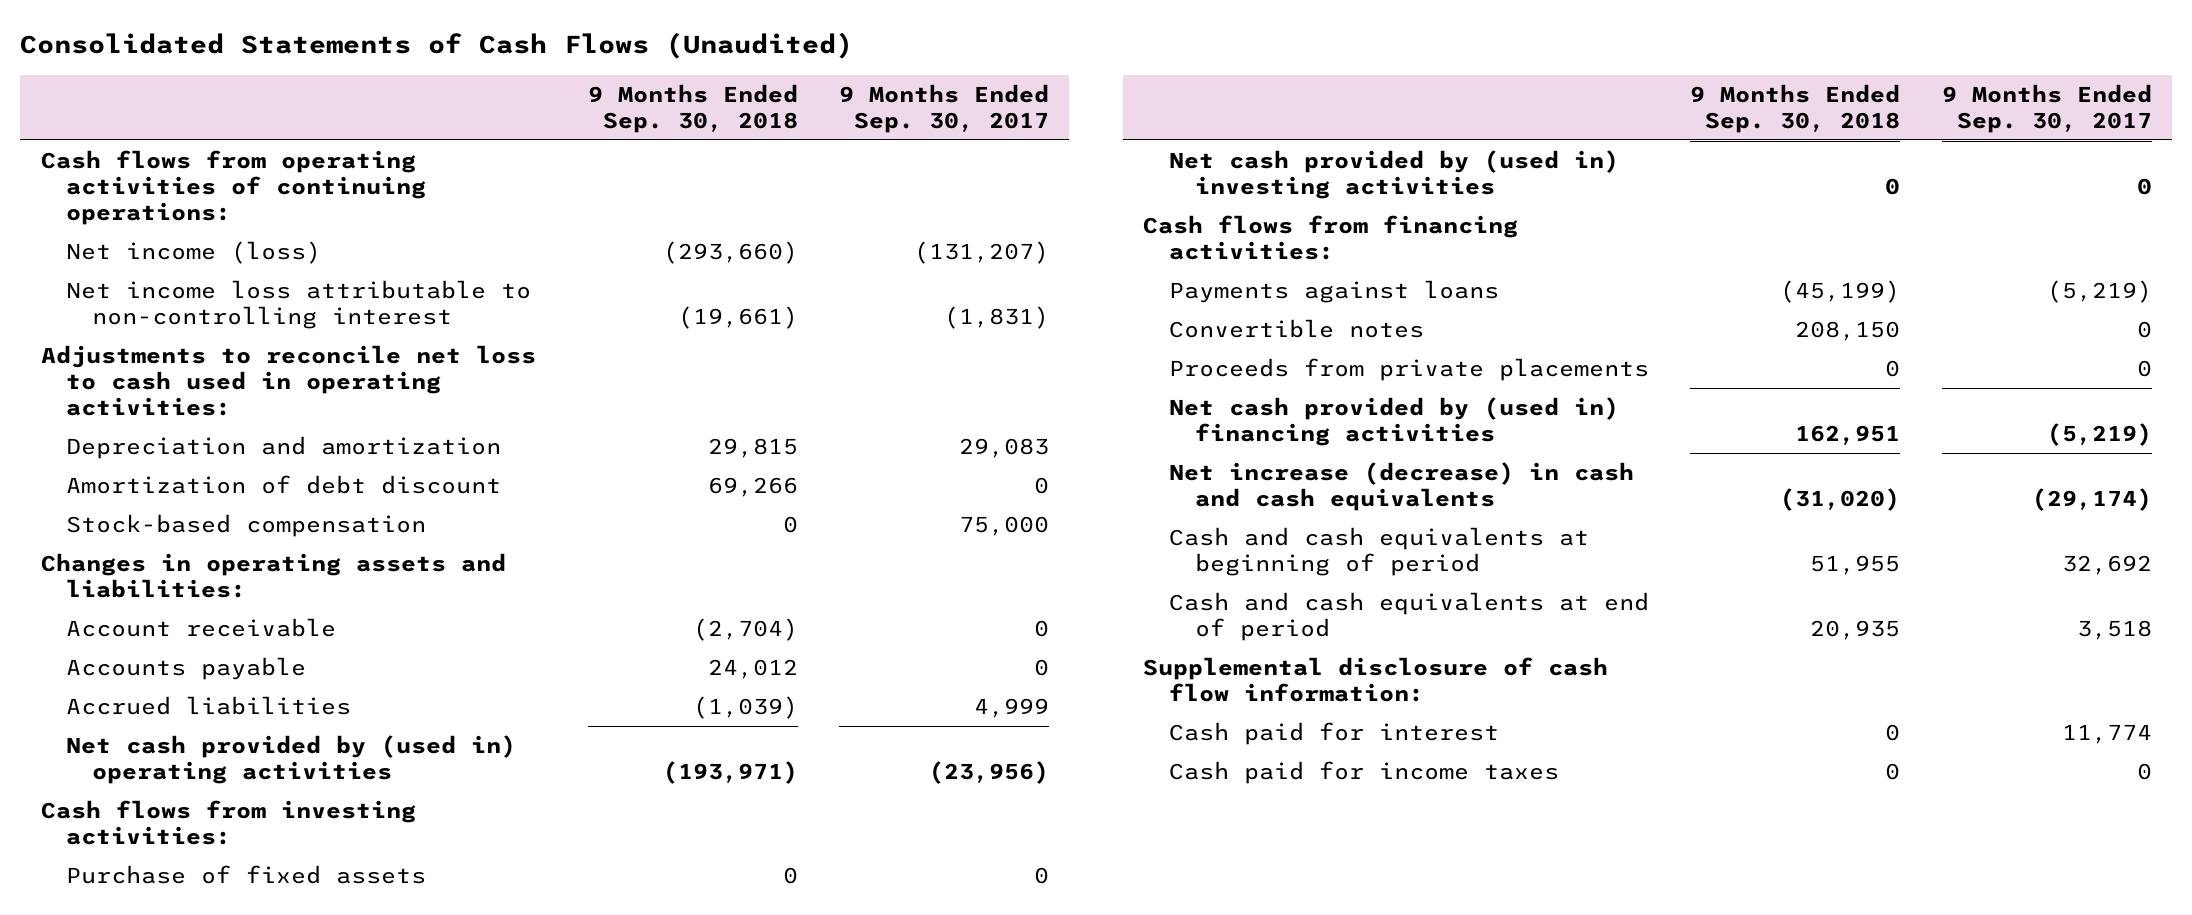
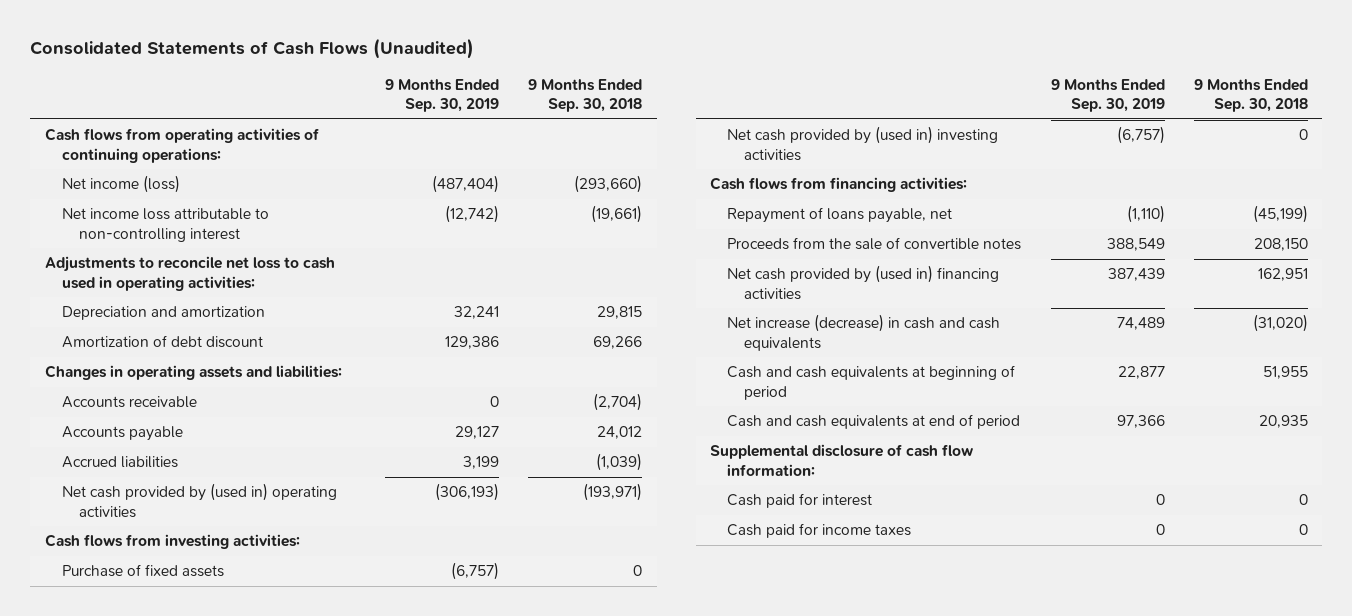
- | 9 Months Ended Sep. 30, 2018 | 9 Months Ended Sep. 30, 2017
+ | 9 Months Ended Sep. 30, 2019 | 9 Months Ended Sep. 30, 2018
- Stock-based compensation | 0 | 75,000
- Account receivable | (2,704) | 0
+ Accounts receivable | 0 | (2,704)
- Payments against loans | (45,199) | (5,219)
- Convertible notes | 208,150 | 0
- Proceeds from private placements | 0 | 0
+ Repayment of loans payable, net | (1,110) | (45,199)
+ Proceeds from the sale of convertible notes | 388,549 | 208,150

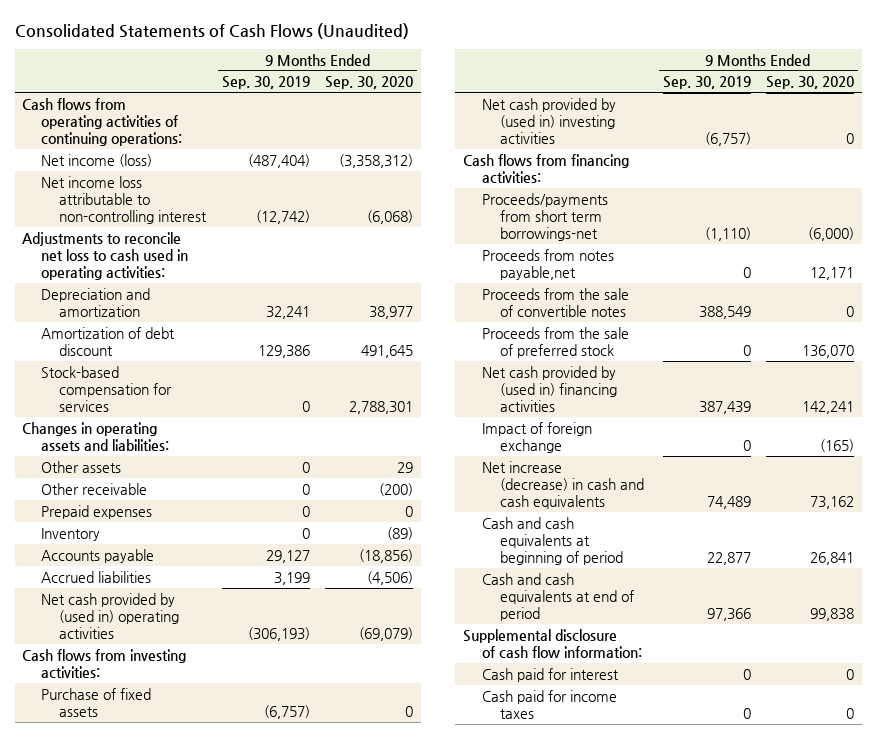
- | 9 Months Ended Sep. 30, 2019 | 9 Months Ended Sep. 30, 2018
+ | 9 Months Ended Sep. 30, 2019 | 9 Months Ended Sep. 30, 2020
+ Stock-based compensation for services | 0 | 2,788,301
- Accounts receivable | 0 | (2,704)
+ Other assets | 0 | 29
+ Other receivable | 0 | (200)
+ Prepaid expenses | 0 | 0
+ Inventory | 0 | (89)
- Repayment of loans payable, net | (1,110) | (45,199)
+ Proceeds/payments from short term borrowings-net | (1,110) | (6,000)
+ Proceeds from notes payable,net | 0 | 12,171
+ Proceeds from the sale of preferred stock | 0 | 136,070
+ Impact of foreign exchange | 0 | (165)

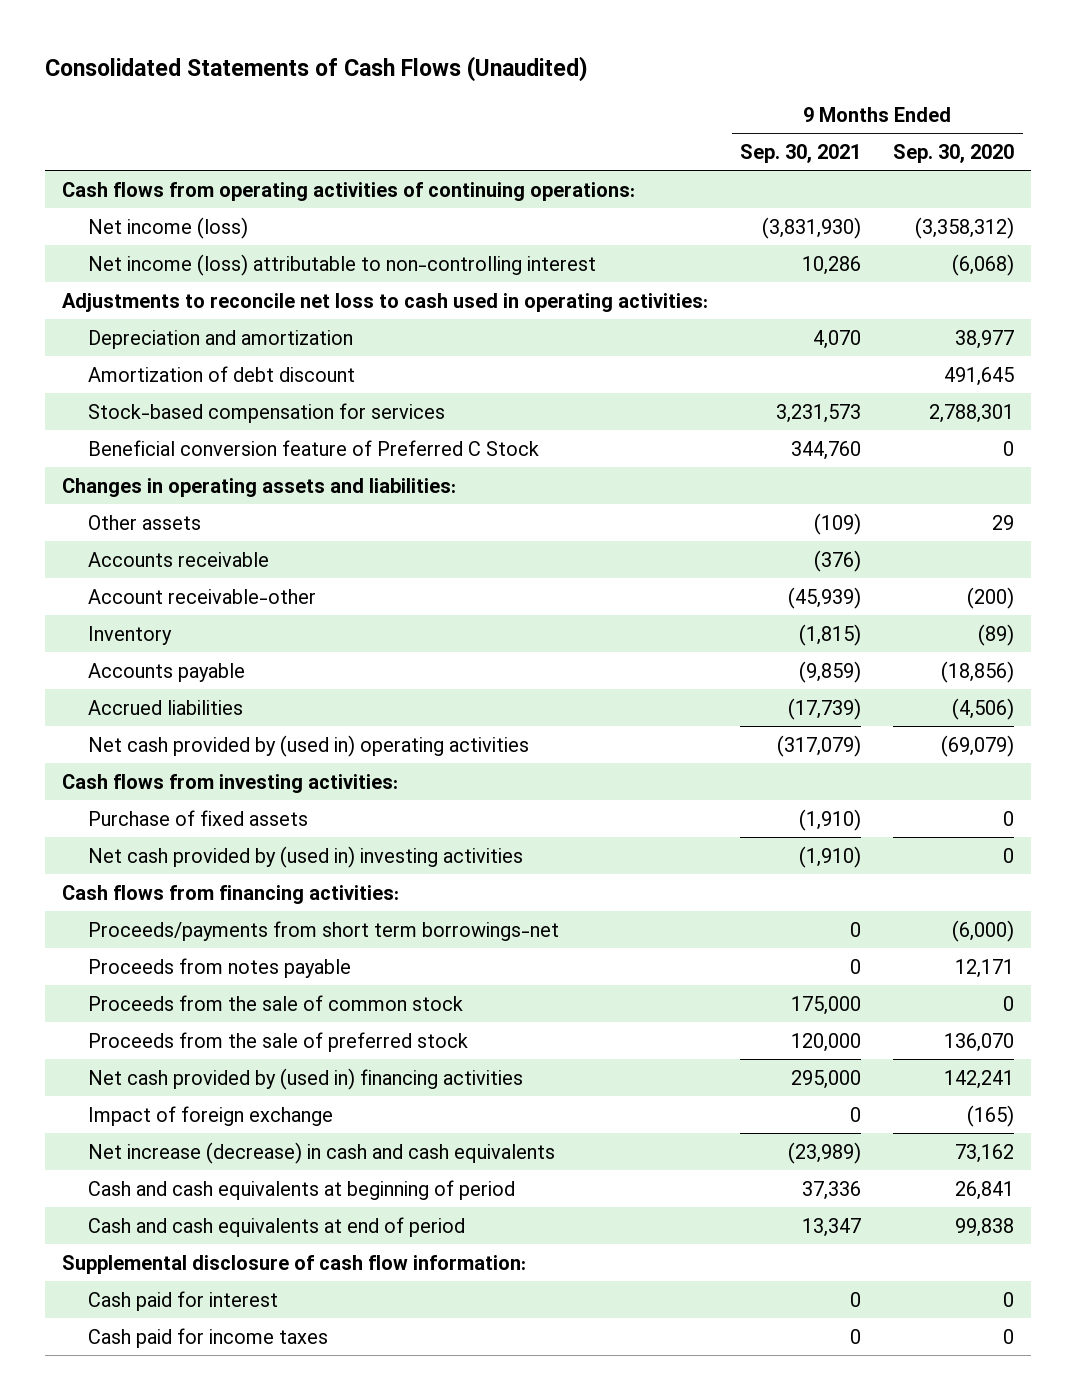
- | 9 Months Ended Sep. 30, 2019 | 9 Months Ended Sep. 30, 2020
+ | 9 Months Ended Sep. 30, 2021 | 9 Months Ended Sep. 30, 2020
- Net income loss attributable to non-controlling interest | (12,742) | (6,068)
+ Net income (loss) attributable to non-controlling interest | 10,286 | (6,068)
+ Beneficial conversion feature of Preferred C Stock | 344,760 | 0
- Other receivable | 0 | (200)
- Prepaid expenses | 0 | 0
+ Accounts receivable | (376) |
+ Account receivable-other | (45,939) | (200)
- Proceeds from notes payable,net | 0 | 12,171
- Proceeds from the sale of convertible notes | 388,549 | 0
+ Proceeds from notes payable | 0 | 12,171
+ Proceeds from the sale of common stock | 175,000 | 0

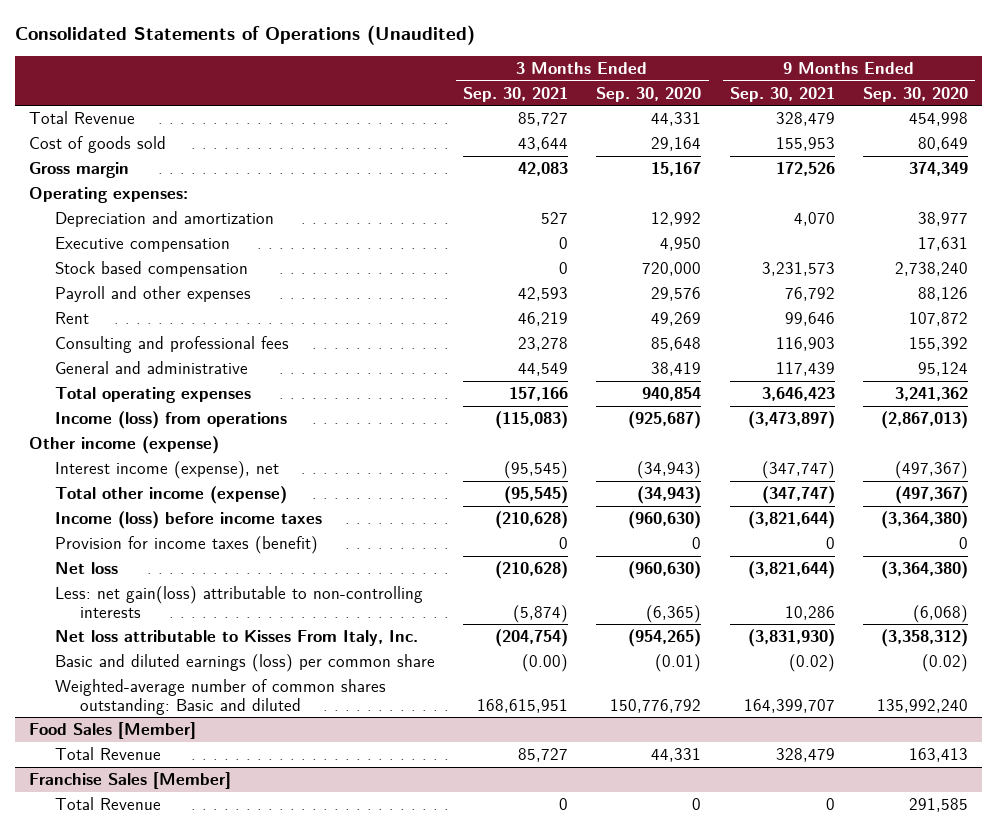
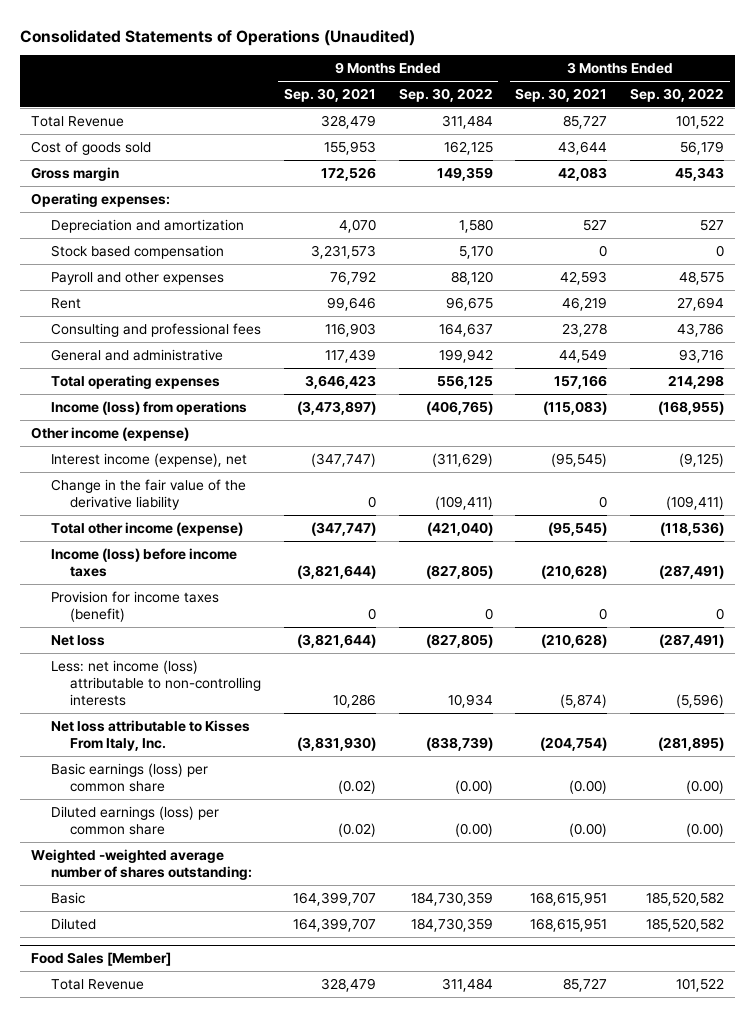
- | 3 Months Ended Sep. 30, 2021 | 3 Months Ended Sep. 30, 2020 | 9 Months Ended Sep. 30, 2021 | 9 Months Ended Sep. 30, 2020
+ | 9 Months Ended Sep. 30, 2021 | 9 Months Ended Sep. 30, 2022 | 3 Months Ended Sep. 30, 2021 | 3 Months Ended Sep. 30, 2022
- Executive compensation | 0 | 4,950 | | 17,631
+ Change in the fair value of the derivative liability | 0 | (109,411) | 0 | (109,411)
- Less: net gain(loss) attributable to non-controlling interests | (5,874) | (6,365) | 10,286 | (6,068)
+ Less: net income (loss) attributable to non-controlling interests | 10,286 | 10,934 | (5,874) | (5,596)
- Basic and diluted earnings (loss) per common share | (0.00) | (0.01) | (0.02) | (0.02)
- Weighted-average number of common shares outstanding: Basic and diluted | 168,615,951 | 150,776,792 | 164,399,707 | 135,992,240
+ Basic earnings (loss) per common share | (0.02) | (0.00) | (0.00) | (0.00)
+ Diluted earnings (loss) per common share | (0.02) | (0.00) | (0.00) | (0.00)
+ Weighted -weighted average number of shares outstanding:
+ Basic | 164,399,707 | 184,730,359 | 168,615,951 | 185,520,582
+ Diluted | 164,399,707 | 184,730,359 | 168,615,951 | 185,520,582
- Franchise Sales [Member]
- Total Revenue | 0 | 0 | 0 | 291,585

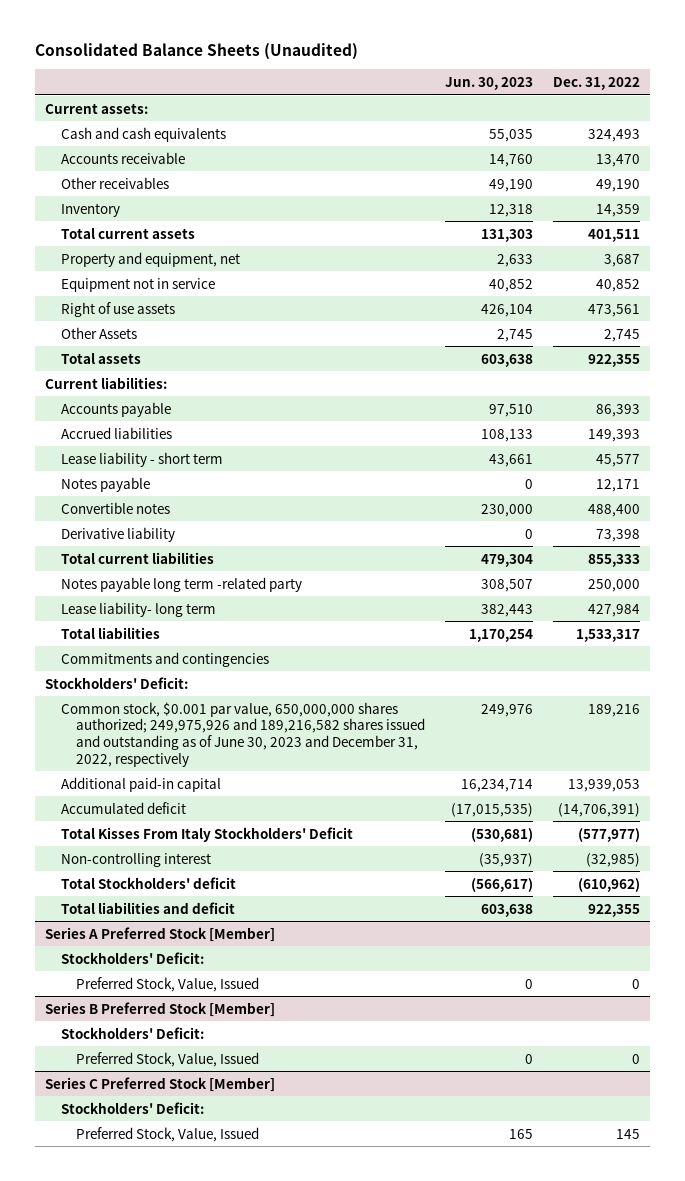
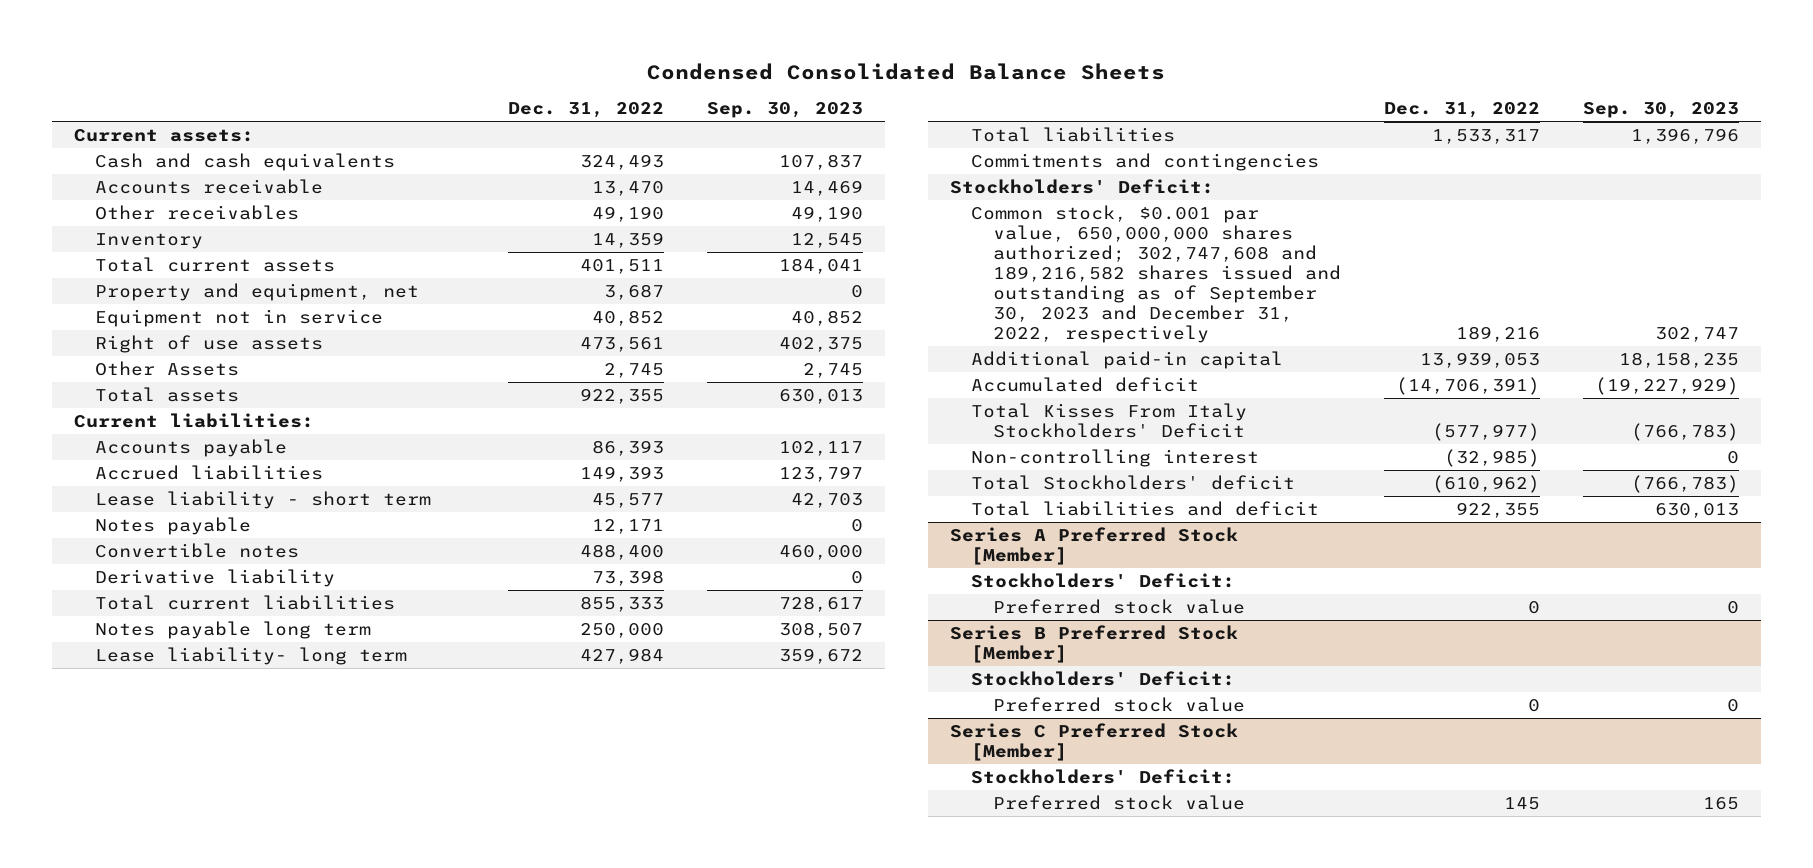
- Consolidated Balance Sheets (Unaudited)
+ Condensed Consolidated Balance Sheets
- | Jun. 30, 2023 | Dec. 31, 2022
+ | Dec. 31, 2022 | Sep. 30, 2023
- Notes payable long term -related party | 308,507 | 250,000
+ Notes payable long term | 250,000 | 308,507
- Common stock, $0.001 par value, 650,000,000 shares authorized; 249,975,926 and 189,216,582 shares issued and outstanding as of June 30, 2023 and December 31, 2022, respectively | 249,976 | 189,216
+ Common stock, $0.001 par value, 650,000,000 shares authorized; 302,747,608 and 189,216,582 shares issued and outstanding as of September 30, 2023 and December 31, 2022, respectively | 189,216 | 302,747
@ Series A Preferred Stock [Member]
- Preferred Stock, Value, Issued | 0 | 0
+ Preferred stock value | 0 | 0
@ Series B Preferred Stock [Member]
- Preferred Stock, Value, Issued | 0 | 0
+ Preferred stock value | 0 | 0
@ Series C Preferred Stock [Member]
- Preferred Stock, Value, Issued | 165 | 145
+ Preferred stock value | 145 | 165

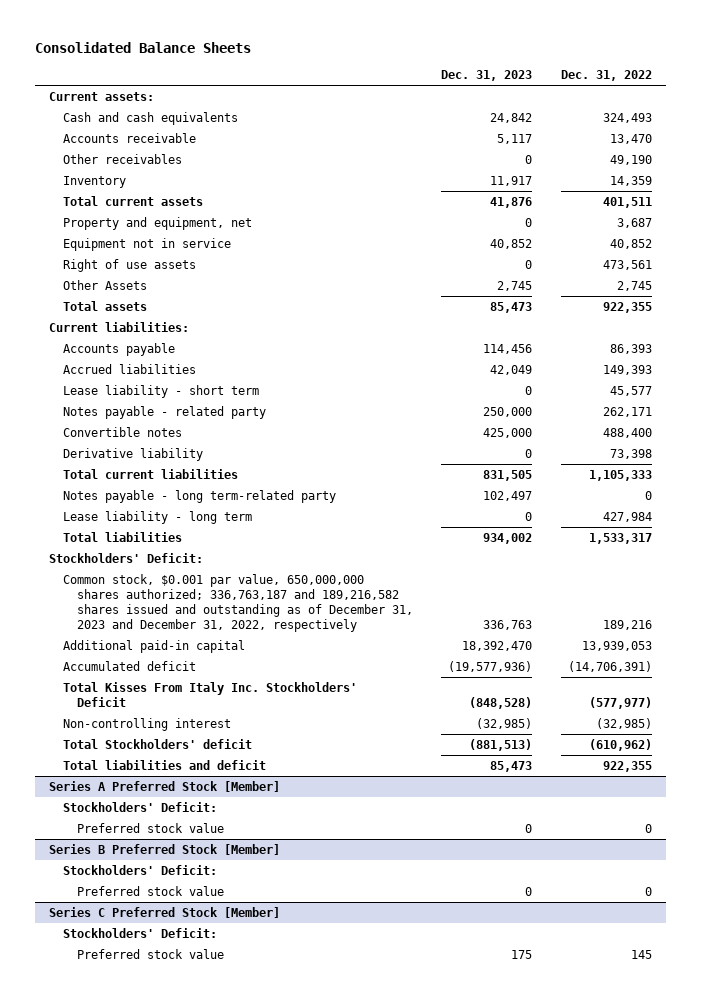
- Condensed Consolidated Balance Sheets
+ Consolidated Balance Sheets
- | Dec. 31, 2022 | Sep. 30, 2023
+ | Dec. 31, 2023 | Dec. 31, 2022
- Notes payable | 12,171 | 0
+ Notes payable - related party | 250,000 | 262,171
- Total current liabilities | 855,333 | 728,617
- Notes payable long term | 250,000 | 308,507
- Lease liability- long term | 427,984 | 359,672
+ Total current liabilities | 831,505 | 1,105,333
+ Notes payable - long term-related party | 102,497 | 0
+ Lease liability - long term | 0 | 427,984
- Commitments and contingencies
- Common stock, $0.001 par value, 650,000,000 shares authorized; 302,747,608 and 189,216,582 shares issued and outstanding as of September 30, 2023 and December 31, 2022, respectively | 189,216 | 302,747
+ Common stock, $0.001 par value, 650,000,000 shares authorized; 336,763,187 and 189,216,582 shares issued and outstanding as of December 31, 2023 and December 31, 2022, respectively | 336,763 | 189,216
- Total Kisses From Italy Stockholders' Deficit | (577,977) | (766,783)
+ Total Kisses From Italy Inc. Stockholders' Deficit | (848,528) | (577,977)

